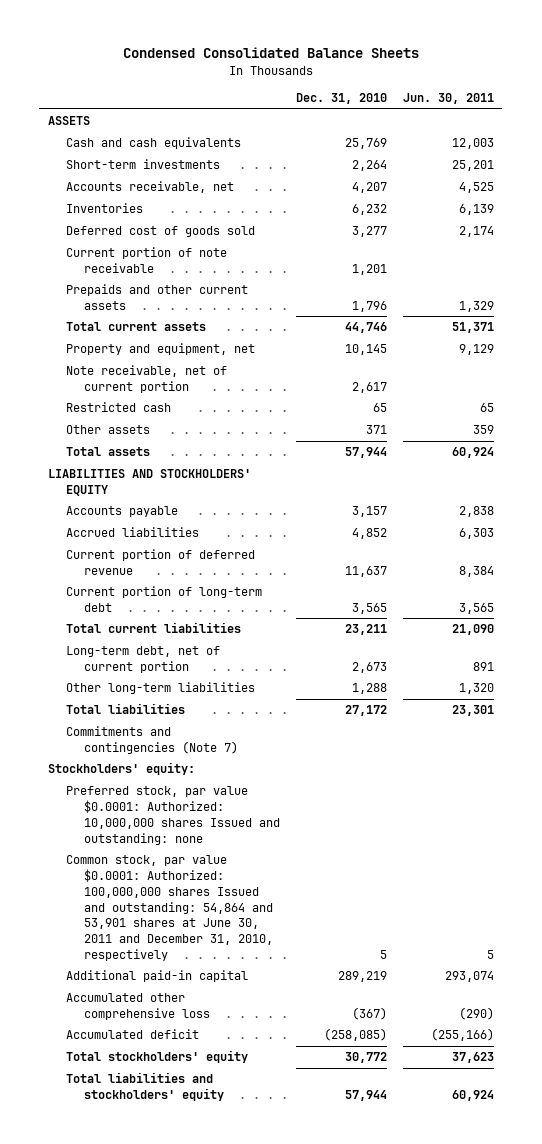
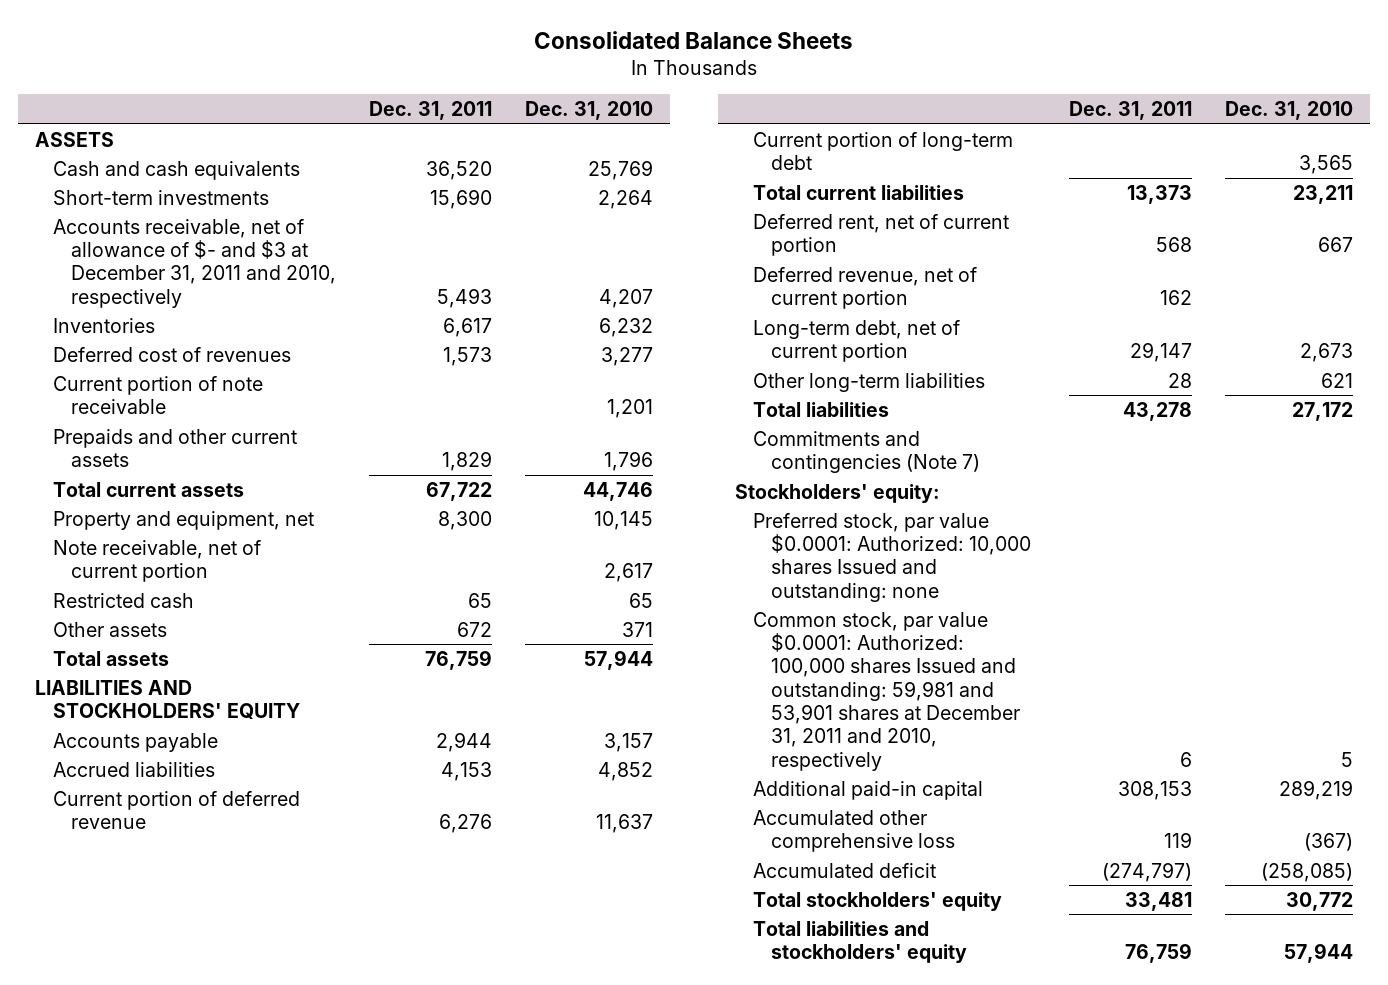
- Condensed Consolidated Balance Sheets
+ Consolidated Balance Sheets
- | Dec. 31, 2010 | Jun. 30, 2011
+ | Dec. 31, 2011 | Dec. 31, 2010
- Accounts receivable, net | 4,207 | 4,525
+ Accounts receivable, net of allowance of $- and $3 at December 31, 2011 and 2010, respectively | 5,493 | 4,207
- Deferred cost of goods sold | 3,277 | 2,174
+ Deferred cost of revenues | 1,573 | 3,277
+ Deferred rent, net of current portion | 568 | 667
+ Deferred revenue, net of current portion | 162 |
- Other long-term liabilities | 1,288 | 1,320
+ Other long-term liabilities | 28 | 621
- Preferred stock, par value $0.0001: Authorized: 10,000,000 shares Issued and outstanding: none
- Common stock, par value $0.0001: Authorized: 100,000,000 shares Issued and outstanding: 54,864 and 53,901 shares at June 30, 2011 and December 31, 2010, respectively | 5 | 5
+ Preferred stock, par value $0.0001: Authorized: 10,000 shares Issued and outstanding: none
+ Common stock, par value $0.0001: Authorized: 100,000 shares Issued and outstanding: 59,981 and 53,901 shares at December 31, 2011 and 2010, respectively | 6 | 5

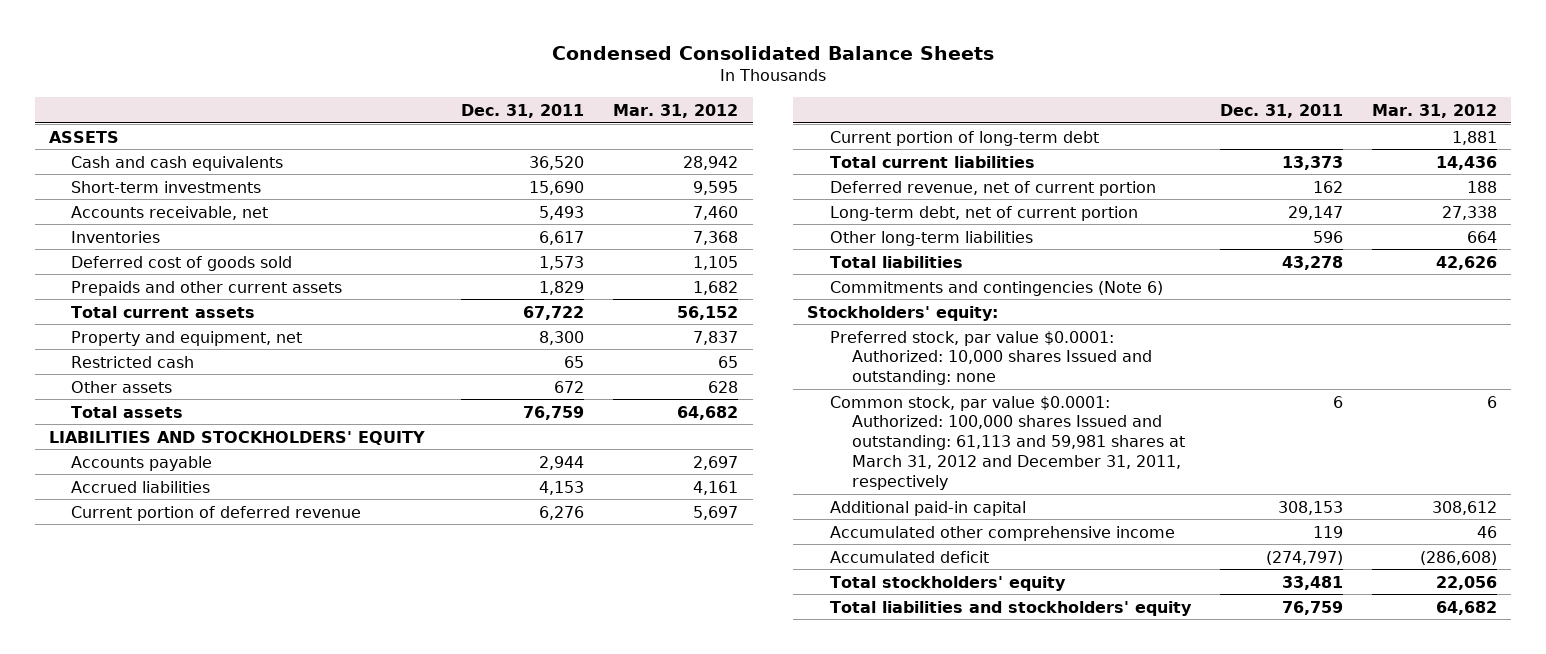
- Consolidated Balance Sheets
+ Condensed Consolidated Balance Sheets
- | Dec. 31, 2011 | Dec. 31, 2010
+ | Dec. 31, 2011 | Mar. 31, 2012
- Accounts receivable, net of allowance of $- and $3 at December 31, 2011 and 2010, respectively | 5,493 | 4,207
+ Accounts receivable, net | 5,493 | 7,460
- Deferred cost of revenues | 1,573 | 3,277
- Current portion of note receivable | | 1,201
+ Deferred cost of goods sold | 1,573 | 1,105
- Note receivable, net of current portion | | 2,617
- Deferred rent, net of current portion | 568 | 667
- Other long-term liabilities | 28 | 621
+ Other long-term liabilities | 596 | 664
- Commitments and contingencies (Note 7)
+ Commitments and contingencies (Note 6)
- Common stock, par value $0.0001: Authorized: 100,000 shares Issued and outstanding: 59,981 and 53,901 shares at December 31, 2011 and 2010, respectively | 6 | 5
+ Common stock, par value $0.0001: Authorized: 100,000 shares Issued and outstanding: 61,113 and 59,981 shares at March 31, 2012 and December 31, 2011, respectively | 6 | 6
- Accumulated other comprehensive loss | 119 | (367)
+ Accumulated other comprehensive income | 119 | 46

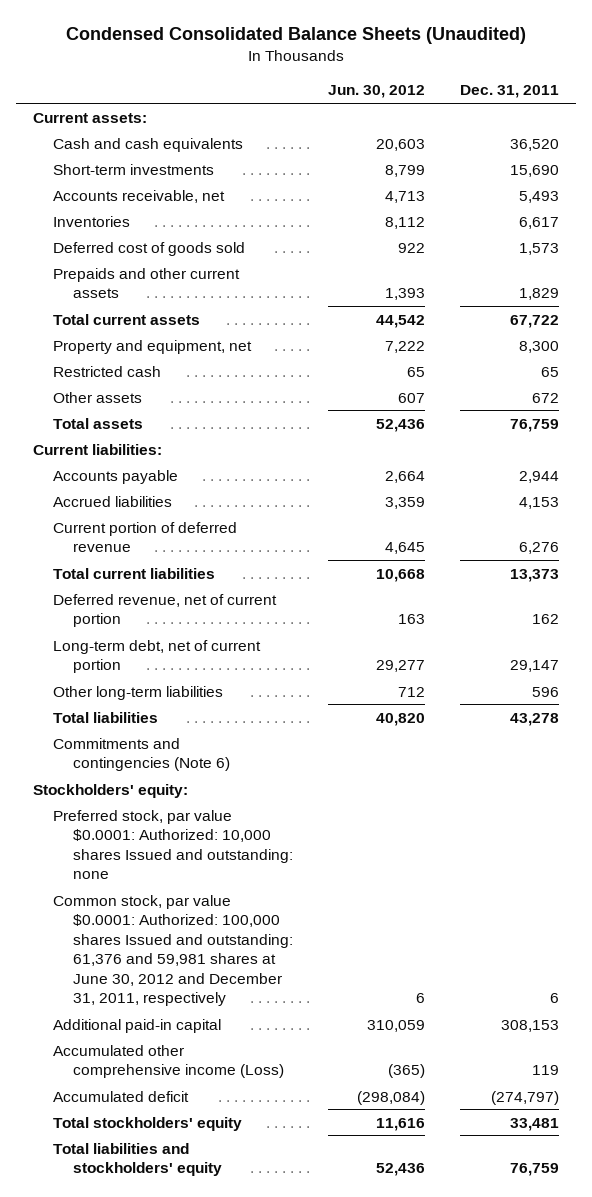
- Condensed Consolidated Balance Sheets
+ Condensed Consolidated Balance Sheets (Unaudited)
- | Dec. 31, 2011 | Mar. 31, 2012
+ | Jun. 30, 2012 | Dec. 31, 2011
- ASSETS
+ Current assets:
- LIABILITIES AND STOCKHOLDERS' EQUITY
+ Current liabilities:
- Current portion of long-term debt | | 1,881
- Common stock, par value $0.0001: Authorized: 100,000 shares Issued and outstanding: 61,113 and 59,981 shares at March 31, 2012 and December 31, 2011, respectively | 6 | 6
+ Common stock, par value $0.0001: Authorized: 100,000 shares Issued and outstanding: 61,376 and 59,981 shares at June 30, 2012 and December 31, 2011, respectively | 6 | 6
- Accumulated other comprehensive income | 119 | 46
+ Accumulated other comprehensive income (Loss) | (365) | 119

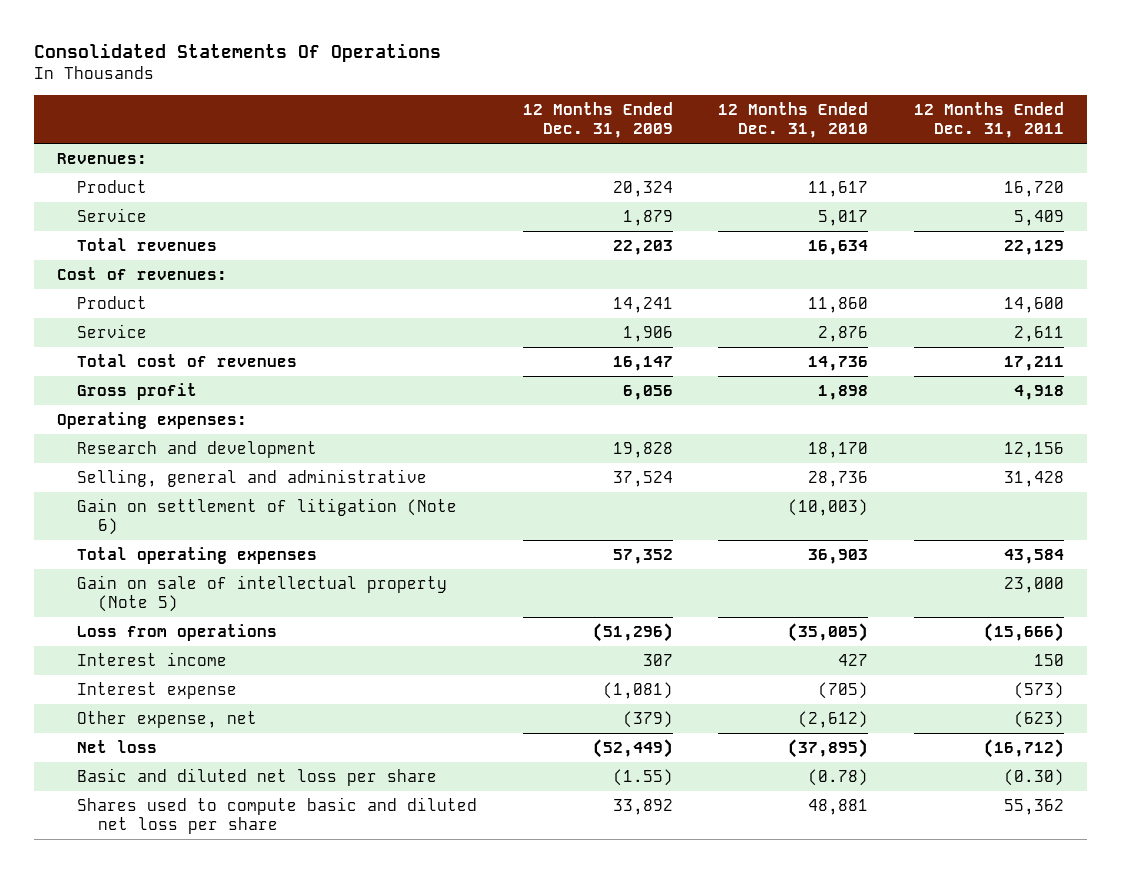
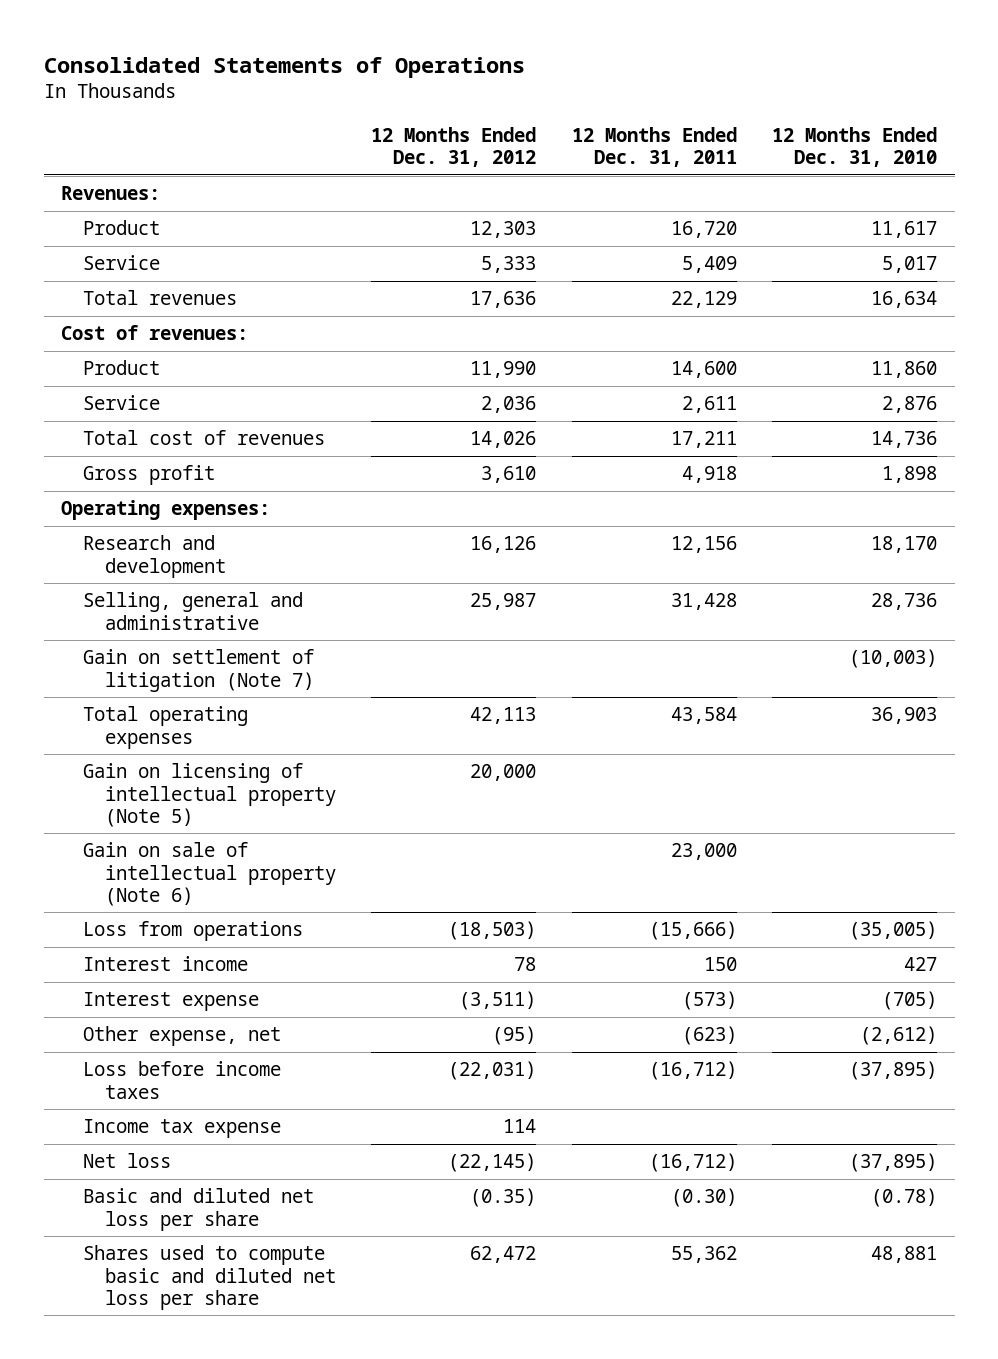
- Consolidated Statements Of Operations
+ Consolidated Statements of Operations
- | 12 Months Ended Dec. 31, 2009 | 12 Months Ended Dec. 31, 2010 | 12 Months Ended Dec. 31, 2011
+ | 12 Months Ended Dec. 31, 2012 | 12 Months Ended Dec. 31, 2011 | 12 Months Ended Dec. 31, 2010
- Gain on settlement of litigation (Note 6) | | (10,003) |
+ Gain on settlement of litigation (Note 7) | | | (10,003)
- Gain on sale of intellectual property (Note 5) | | | 23,000
+ Gain on licensing of intellectual property (Note 5) | 20,000 | |
+ Gain on sale of intellectual property (Note 6) | | 23,000 |
+ Loss before income taxes | (22,031) | (16,712) | (37,895)
+ Income tax expense | 114 | |

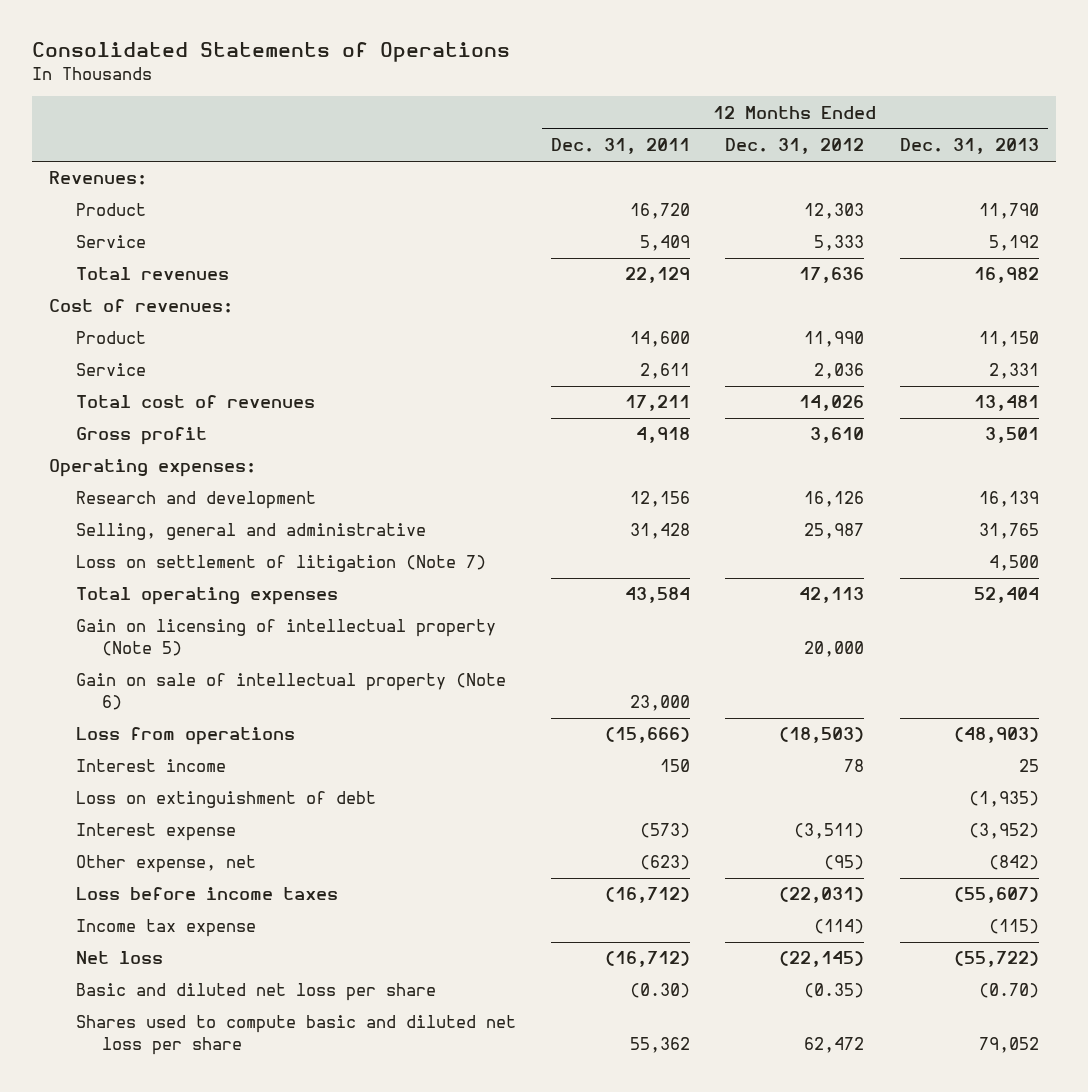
- | 12 Months Ended Dec. 31, 2012 | 12 Months Ended Dec. 31, 2011 | 12 Months Ended Dec. 31, 2010
+ | 12 Months Ended Dec. 31, 2011 | 12 Months Ended Dec. 31, 2012 | 12 Months Ended Dec. 31, 2013
- Gain on settlement of litigation (Note 7) | | | (10,003)
+ Loss on settlement of litigation (Note 7) | | | 4,500
+ Loss on extinguishment of debt | | | (1,935)
- Income tax expense | 114 | |
+ Income tax expense | | (114) | (115)

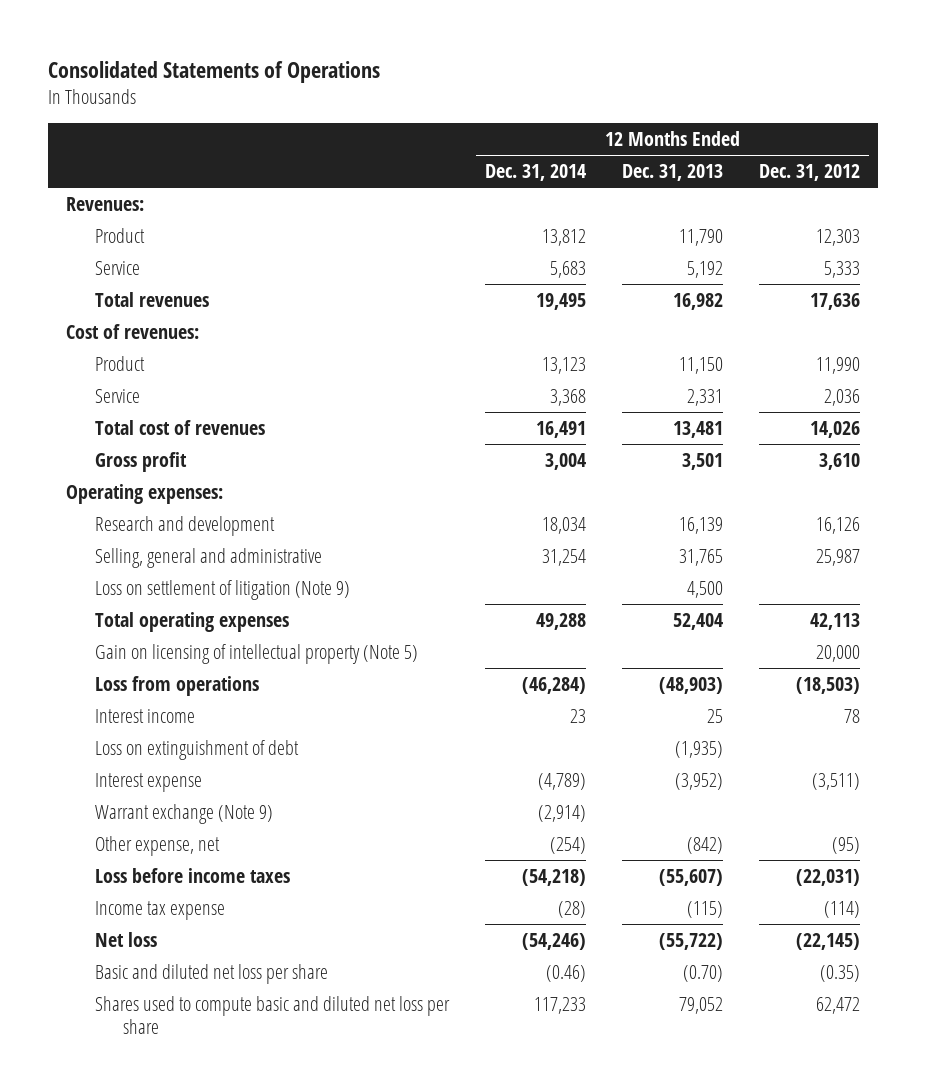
- | 12 Months Ended Dec. 31, 2011 | 12 Months Ended Dec. 31, 2012 | 12 Months Ended Dec. 31, 2013
+ | 12 Months Ended Dec. 31, 2014 | 12 Months Ended Dec. 31, 2013 | 12 Months Ended Dec. 31, 2012
- Loss on settlement of litigation (Note 7) | | | 4,500
+ Loss on settlement of litigation (Note 9) | | 4,500 |
- Gain on sale of intellectual property (Note 6) | 23,000 | |
+ Warrant exchange (Note 9) | (2,914) | |

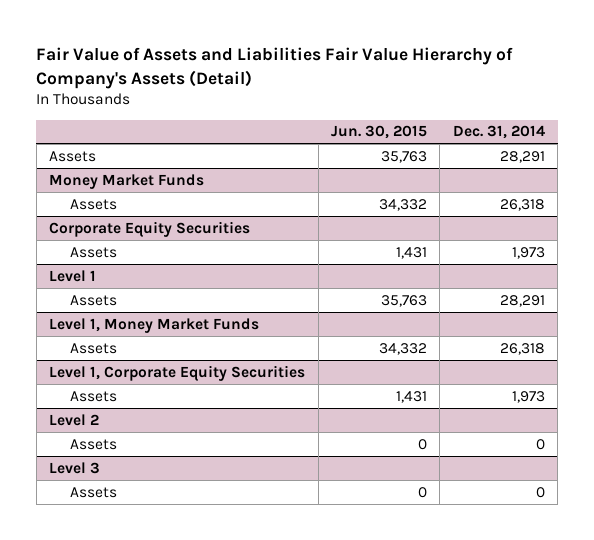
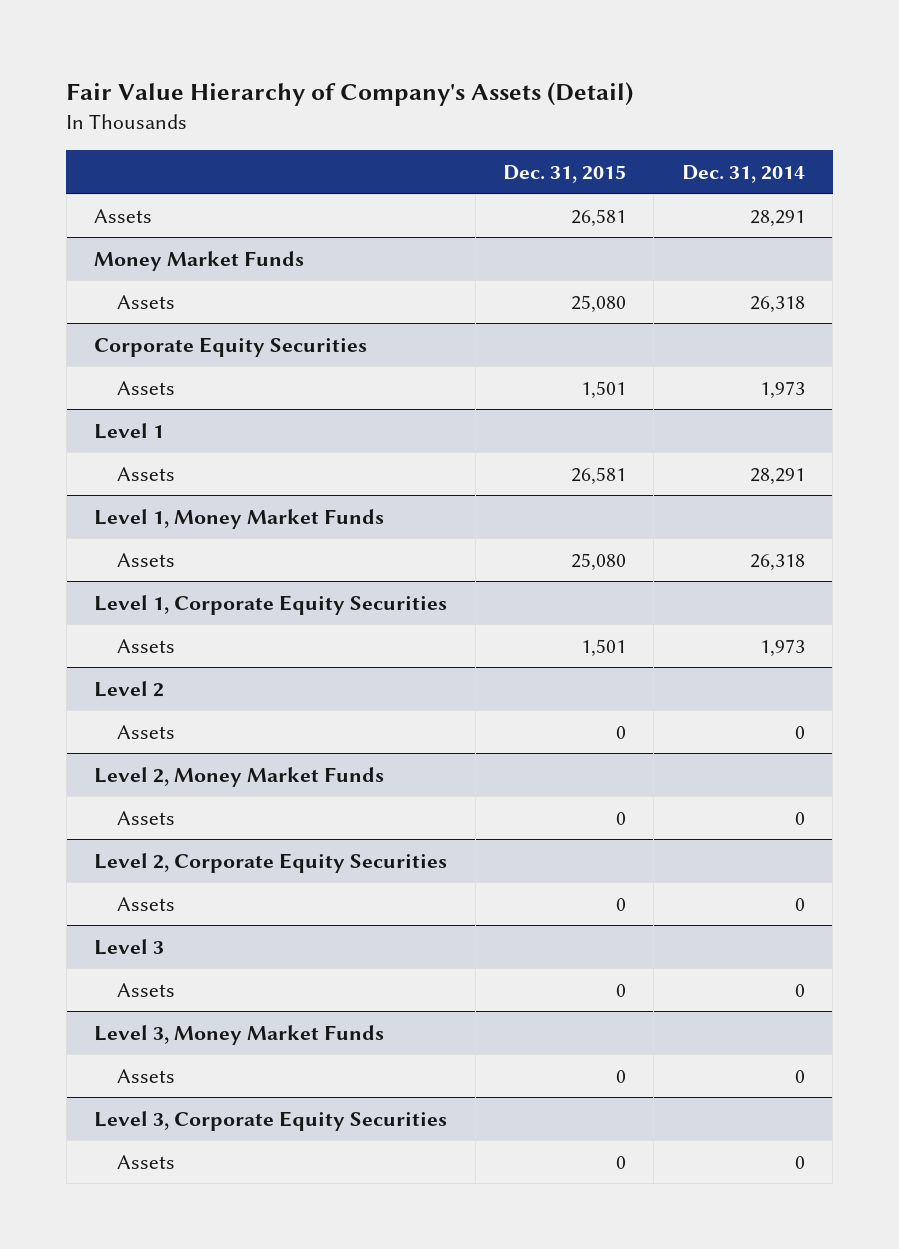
- Fair Value of Assets and Liabilities Fair Value Hierarchy of Company's Assets (Detail)
+ Fair Value Hierarchy of Company's Assets (Detail)
- | Jun. 30, 2015 | Dec. 31, 2014
+ | Dec. 31, 2015 | Dec. 31, 2014
+ Level 2, Money Market Funds
+ Assets | 0 | 0
+ Level 2, Corporate Equity Securities
+ Assets | 0 | 0
+ Level 3, Money Market Funds
+ Assets | 0 | 0
+ Level 3, Corporate Equity Securities
+ Assets | 0 | 0

